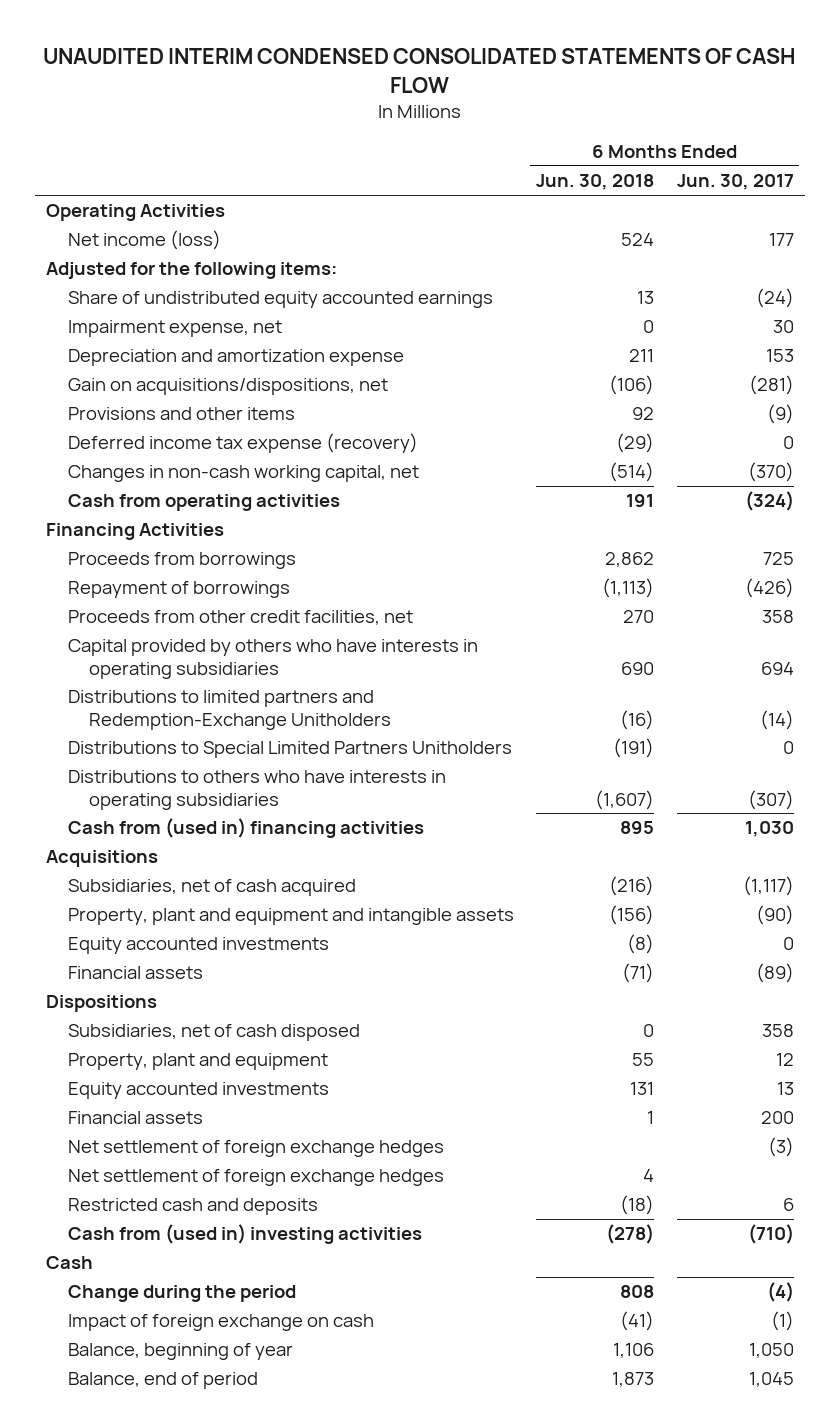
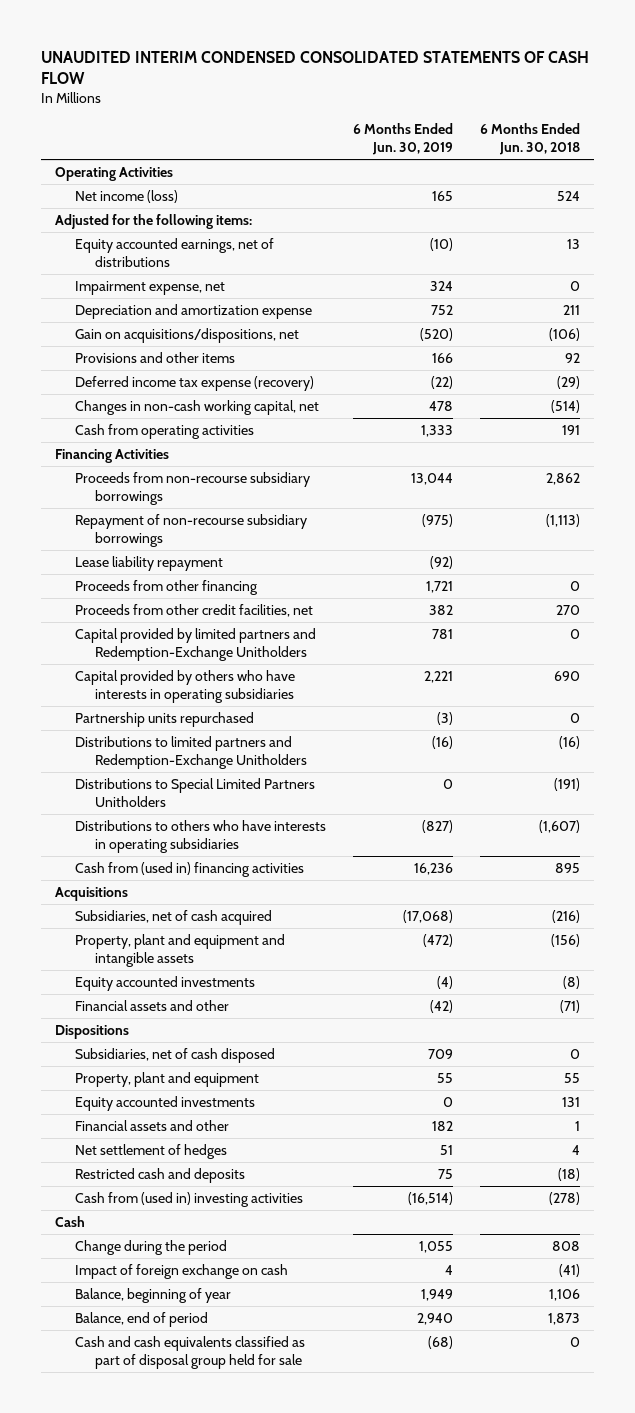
- | 6 Months Ended Jun. 30, 2018 | 6 Months Ended Jun. 30, 2017
+ | 6 Months Ended Jun. 30, 2019 | 6 Months Ended Jun. 30, 2018
- Share of undistributed equity accounted earnings | 13 | (24)
+ Equity accounted earnings, net of distributions | (10) | 13
- Proceeds from borrowings | 2,862 | 725
- Repayment of borrowings | (1,113) | (426)
+ Proceeds from non-recourse subsidiary borrowings | 13,044 | 2,862
+ Repayment of non-recourse subsidiary borrowings | (975) | (1,113)
+ Lease liability repayment | (92) |
+ Proceeds from other financing | 1,721 | 0
+ Capital provided by limited partners and Redemption-Exchange Unitholders | 781 | 0
+ Partnership units repurchased | (3) | 0
- Financial assets | (71) | (89)
+ Financial assets and other | (42) | (71)
- Financial assets | 1 | 200
- Net settlement of foreign exchange hedges | | (3)
- Net settlement of foreign exchange hedges | 4 |
+ Financial assets and other | 182 | 1
+ Net settlement of hedges | 51 | 4
+ Cash and cash equivalents classified as part of disposal group held for sale | (68) | 0

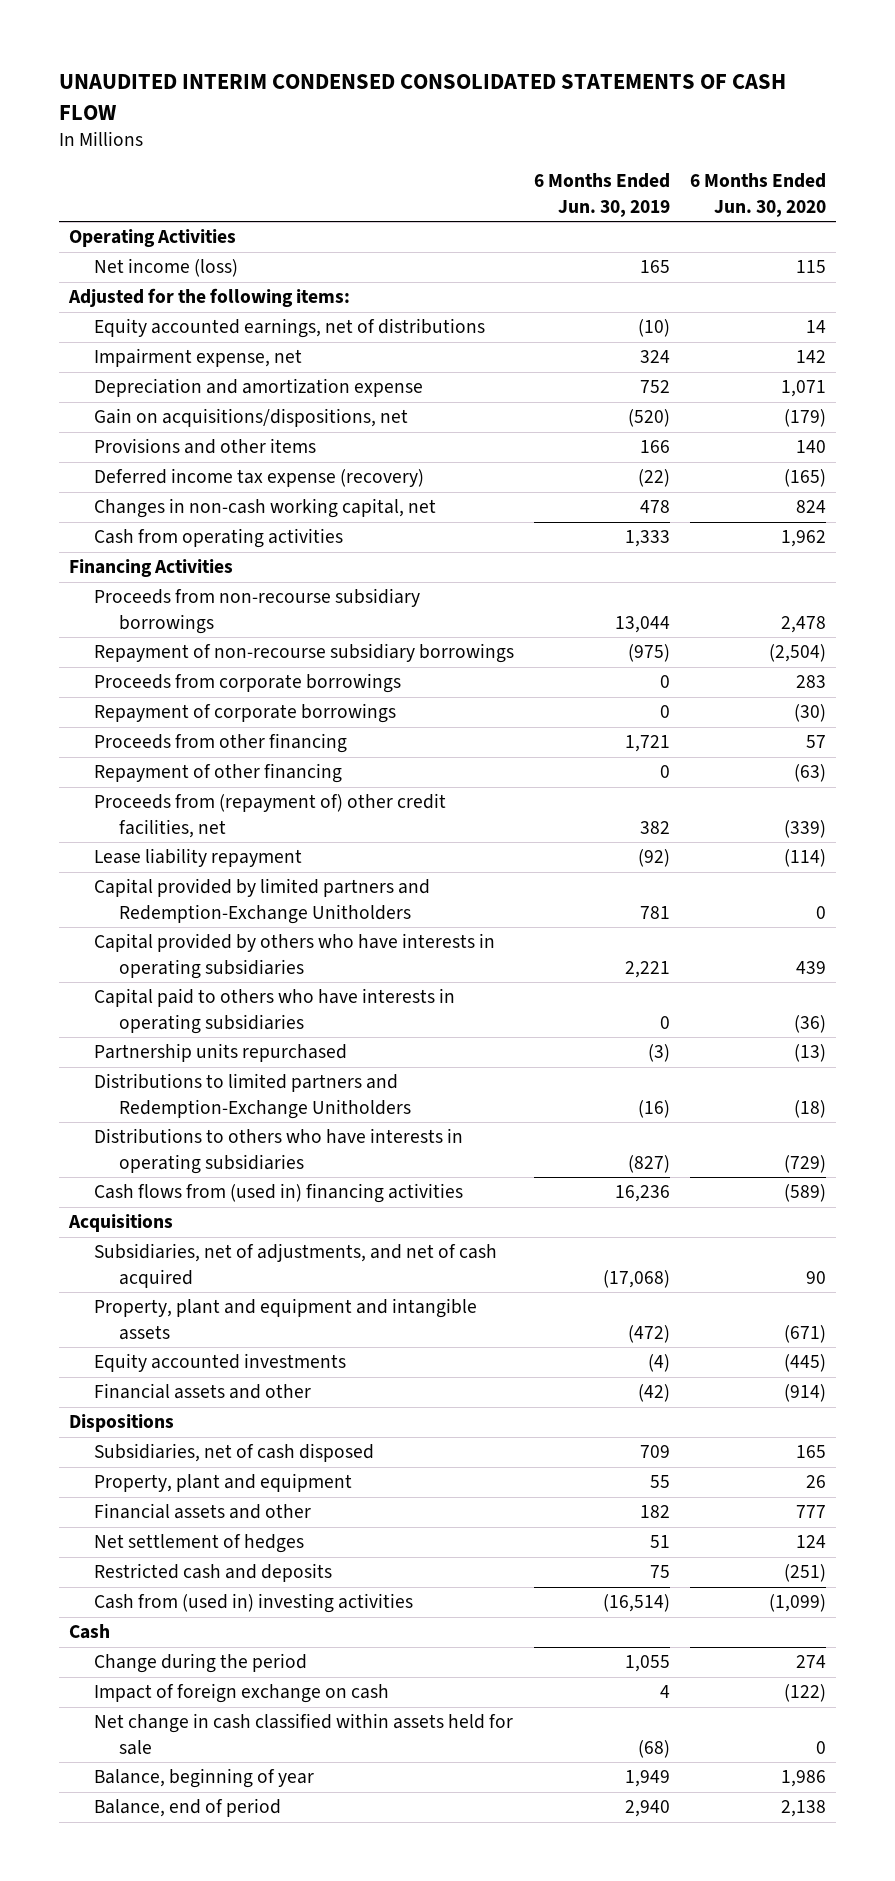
- | 6 Months Ended Jun. 30, 2019 | 6 Months Ended Jun. 30, 2018
+ | 6 Months Ended Jun. 30, 2019 | 6 Months Ended Jun. 30, 2020
+ Proceeds from corporate borrowings | 0 | 283
+ Repayment of corporate borrowings | 0 | (30)
- Proceeds from other credit facilities, net | 382 | 270
+ Repayment of other financing | 0 | (63)
+ Proceeds from (repayment of) other credit facilities, net | 382 | (339)
moved down: Lease liability repayment | (92) | (114)
+ Capital paid to others who have interests in operating subsidiaries | 0 | (36)
- Distributions to Special Limited Partners Unitholders | 0 | (191)
- Cash from (used in) financing activities | 16,236 | 895
+ Cash flows from (used in) financing activities | 16,236 | (589)
- Subsidiaries, net of cash acquired | (17,068) | (216)
+ Subsidiaries, net of adjustments, and net of cash acquired | (17,068) | 90
- Equity accounted investments | 0 | 131
+ Net change in cash classified within assets held for sale | (68) | 0
- Cash and cash equivalents classified as part of disposal group held for sale | (68) | 0

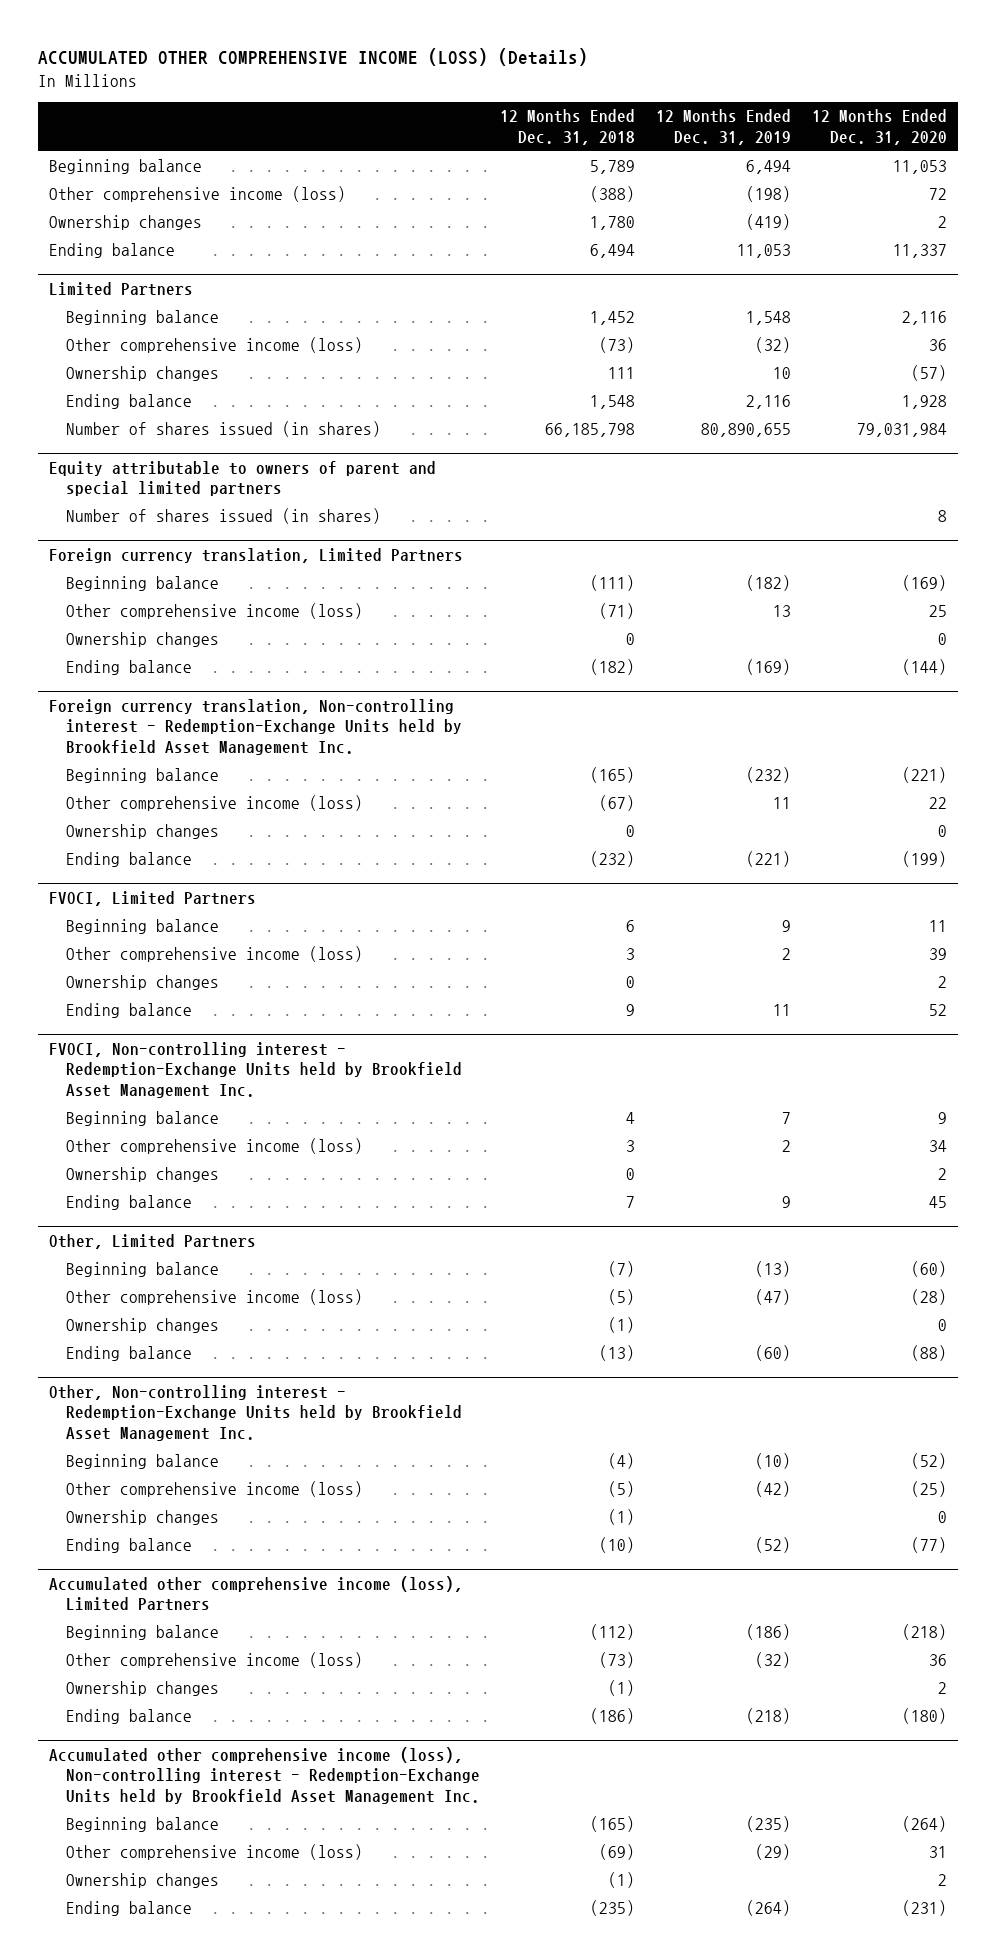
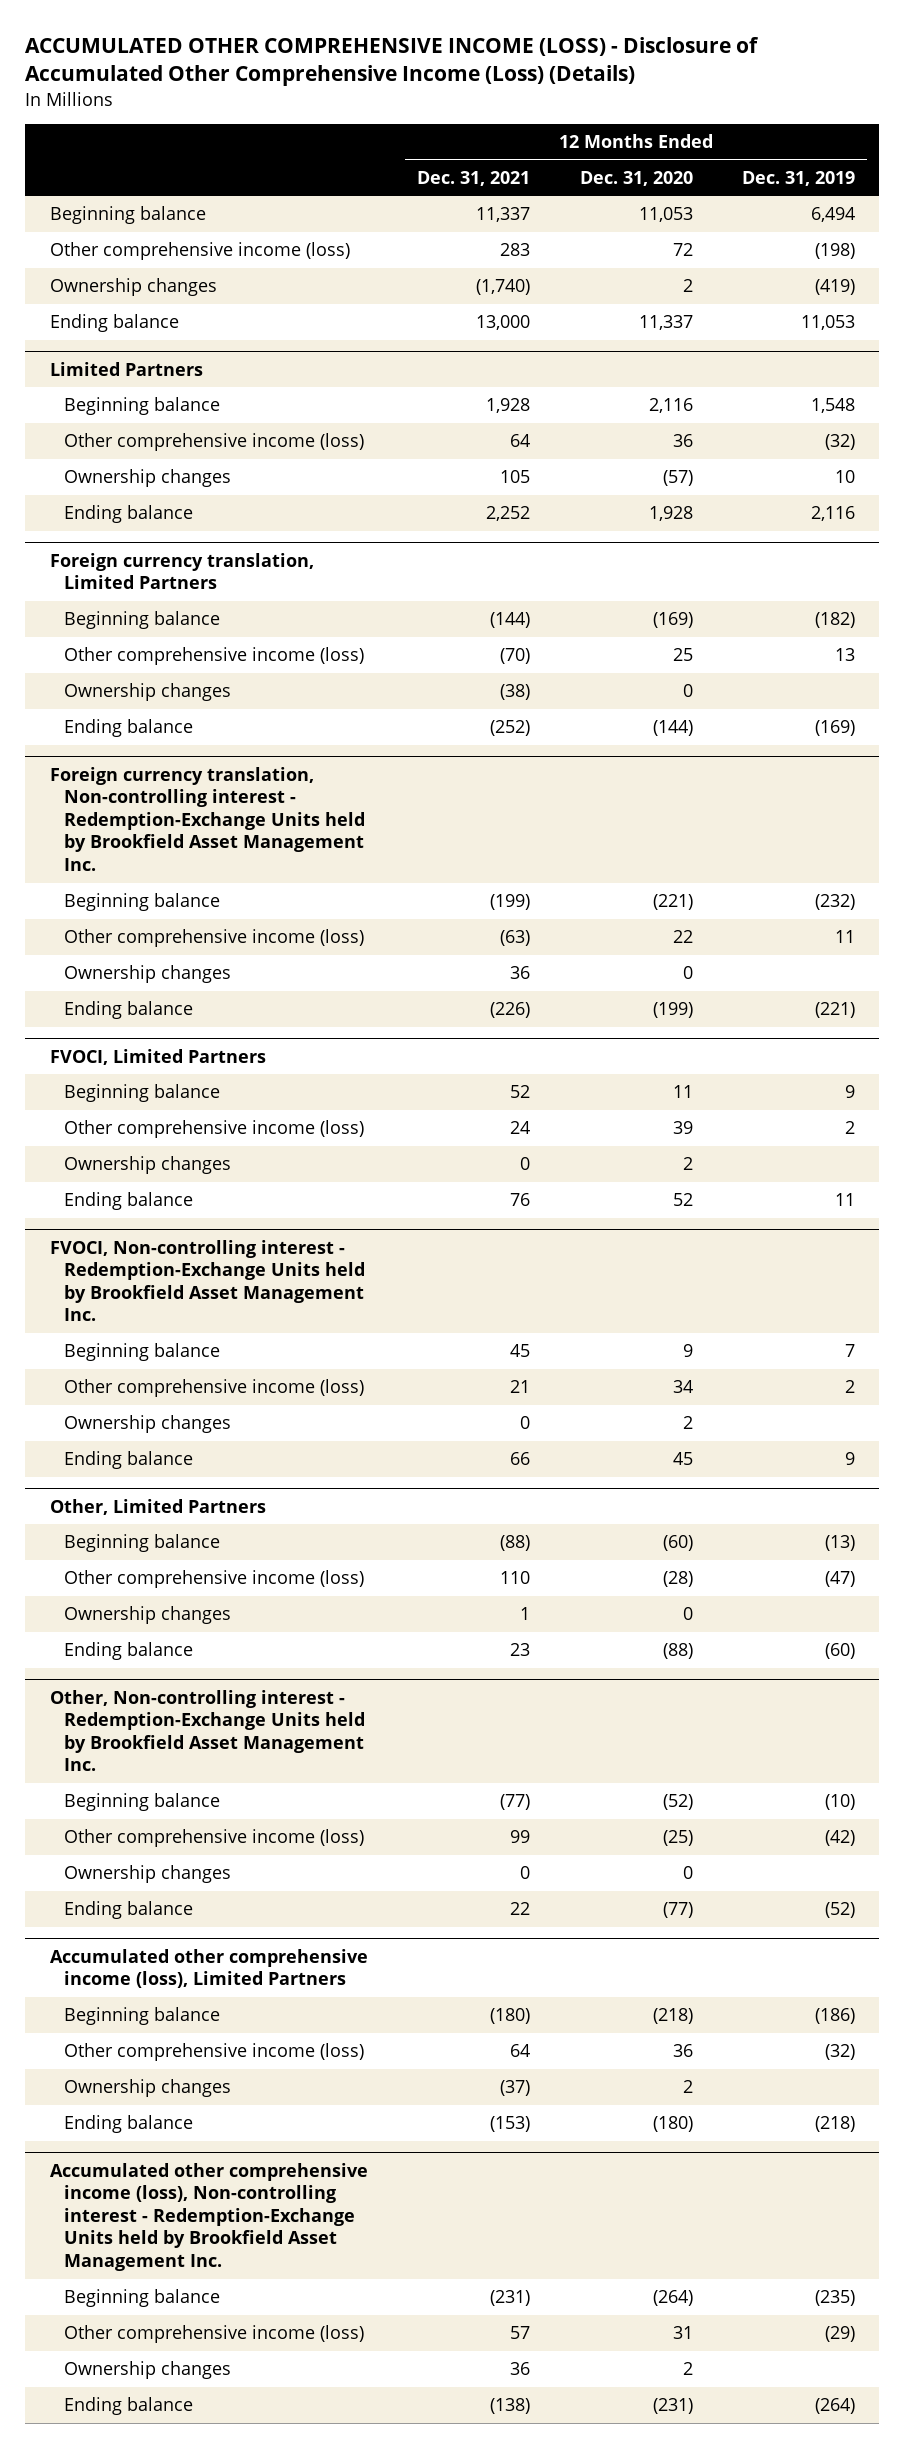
- ACCUMULATED OTHER COMPREHENSIVE INCOME (LOSS) (Details)
+ ACCUMULATED OTHER COMPREHENSIVE INCOME (LOSS) - Disclosure of Accumulated Other Comprehensive Income (Loss) (Details)
- | 12 Months Ended Dec. 31, 2018 | 12 Months Ended Dec. 31, 2019 | 12 Months Ended Dec. 31, 2020
+ | 12 Months Ended Dec. 31, 2021 | 12 Months Ended Dec. 31, 2020 | 12 Months Ended Dec. 31, 2019
@ Limited Partners
- Number of shares issued (in shares) | 66,185,798 | 80,890,655 | 79,031,984
- Equity attributable to owners of parent and special limited partners
- Number of shares issued (in shares) | | | 8

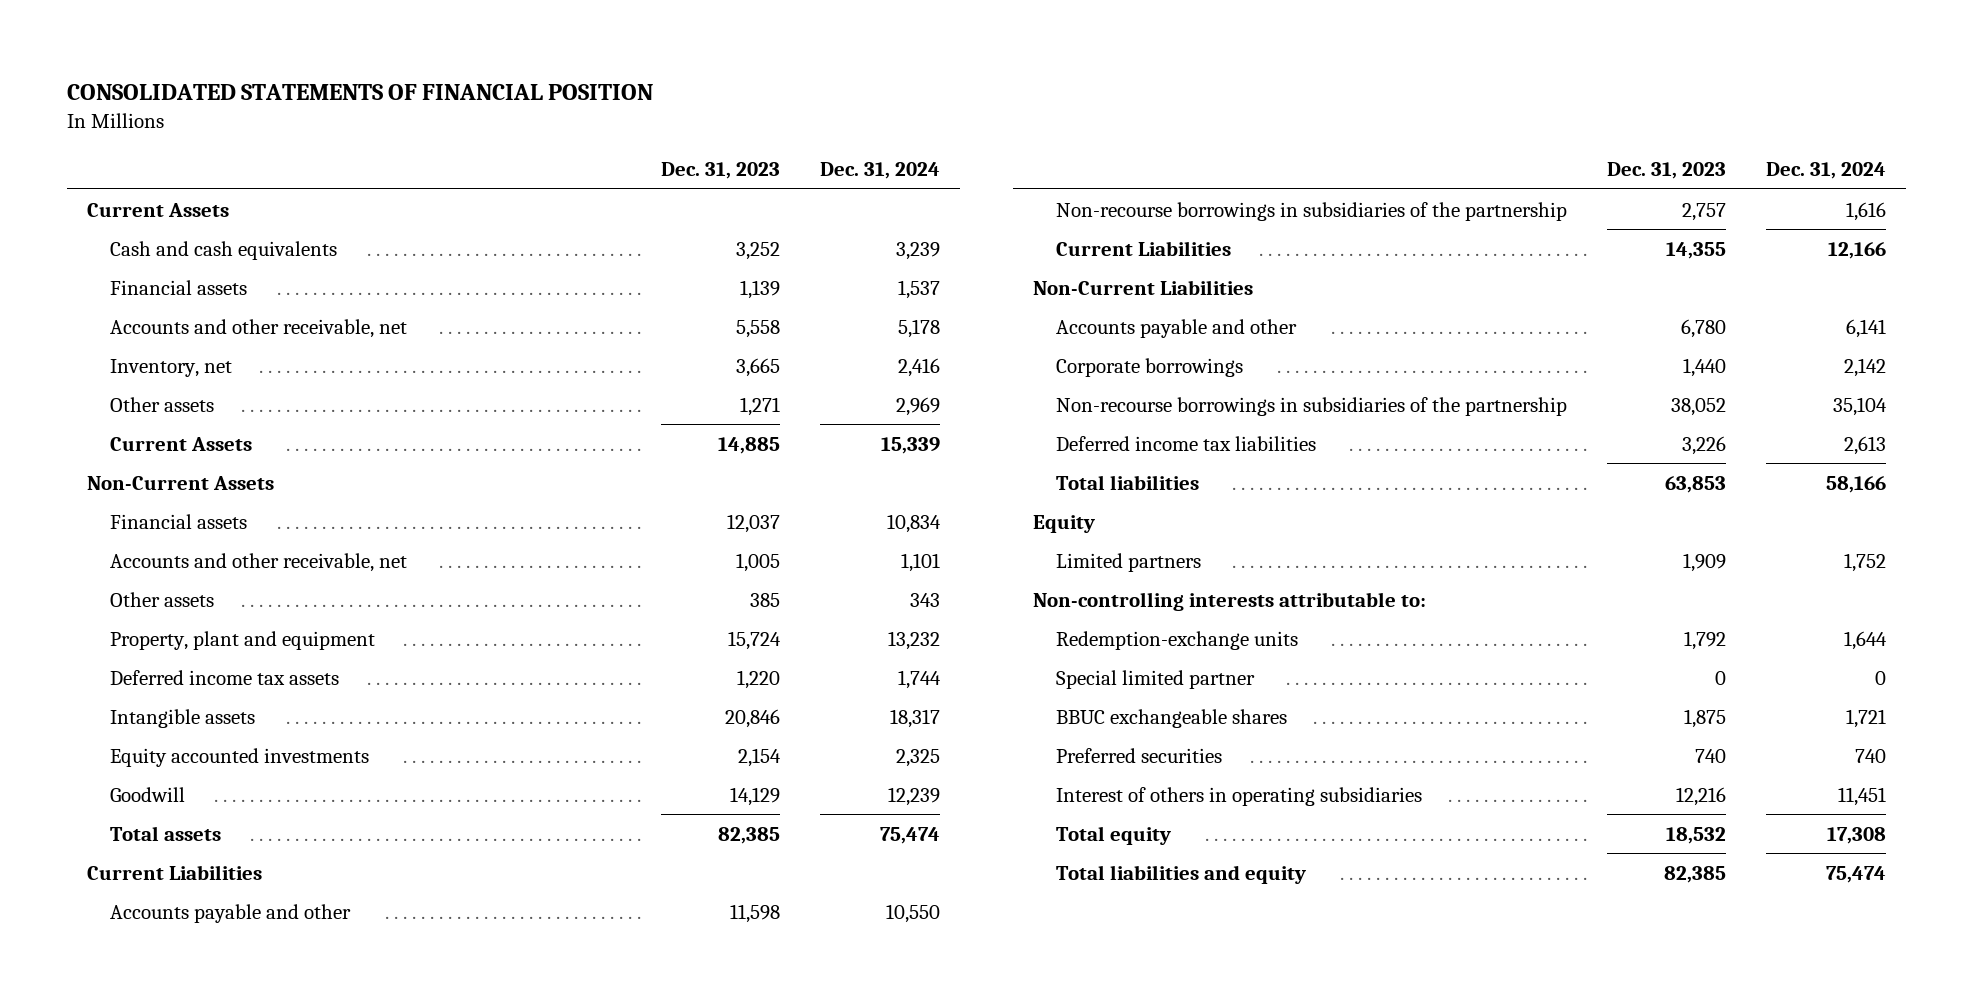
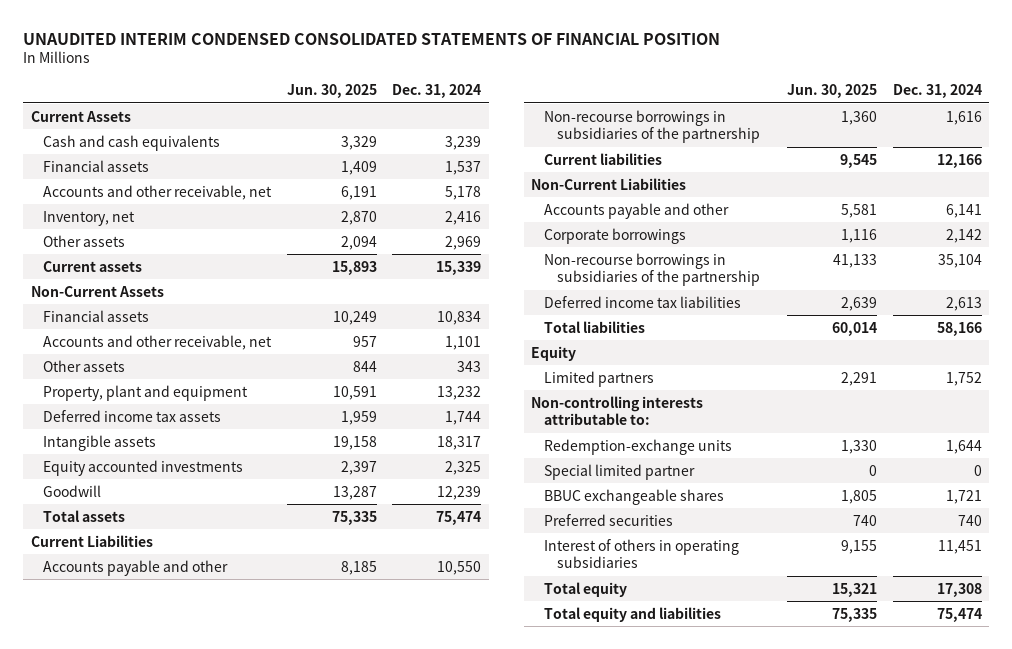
- CONSOLIDATED STATEMENTS OF FINANCIAL POSITION
+ UNAUDITED INTERIM CONDENSED CONSOLIDATED STATEMENTS OF FINANCIAL POSITION
- | Dec. 31, 2023 | Dec. 31, 2024
+ | Jun. 30, 2025 | Dec. 31, 2024
- Current Assets | 14,885 | 15,339
+ Current assets | 15,893 | 15,339
- Current Liabilities | 14,355 | 12,166
+ Current liabilities | 9,545 | 12,166
- Total liabilities and equity | 82,385 | 75,474
+ Total equity and liabilities | 75,335 | 75,474

